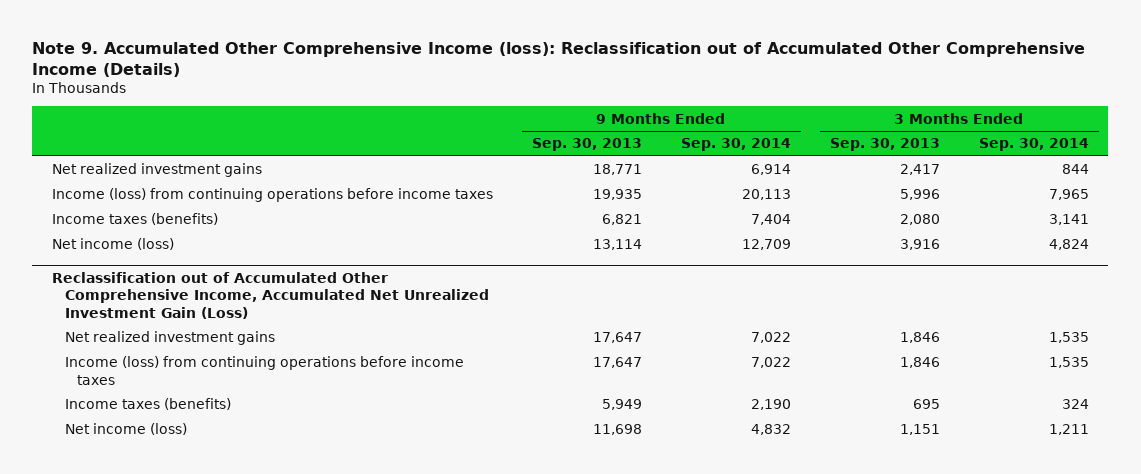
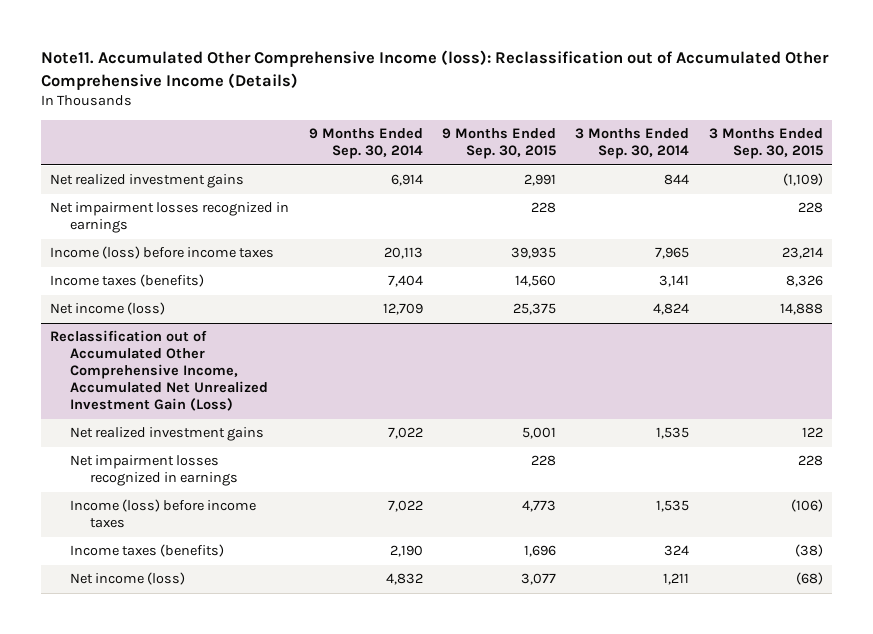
- Note 9. Accumulated Other Comprehensive Income (loss): Reclassification out of Accumulated Other Comprehensive Income (Details)
+ Note11. Accumulated Other Comprehensive Income (loss): Reclassification out of Accumulated Other Comprehensive Income (Details)
- | 9 Months Ended Sep. 30, 2013 | 9 Months Ended Sep. 30, 2014 | 3 Months Ended Sep. 30, 2013 | 3 Months Ended Sep. 30, 2014
+ | 9 Months Ended Sep. 30, 2014 | 9 Months Ended Sep. 30, 2015 | 3 Months Ended Sep. 30, 2014 | 3 Months Ended Sep. 30, 2015
- Income (loss) from continuing operations before income taxes | 19,935 | 20,113 | 5,996 | 7,965
+ Net impairment losses recognized in earnings | | 228 | | 228
+ Income (loss) before income taxes | 20,113 | 39,935 | 7,965 | 23,214
@ Reclassification out of Accumulated Other Comprehensive Income, Accumulated Net Unrealized Investment Gain (Loss)
- Income (loss) from continuing operations before income taxes | 17,647 | 7,022 | 1,846 | 1,535
+ Net impairment losses recognized in earnings | | 228 | | 228
+ Income (loss) before income taxes | 7,022 | 4,773 | 1,535 | (106)

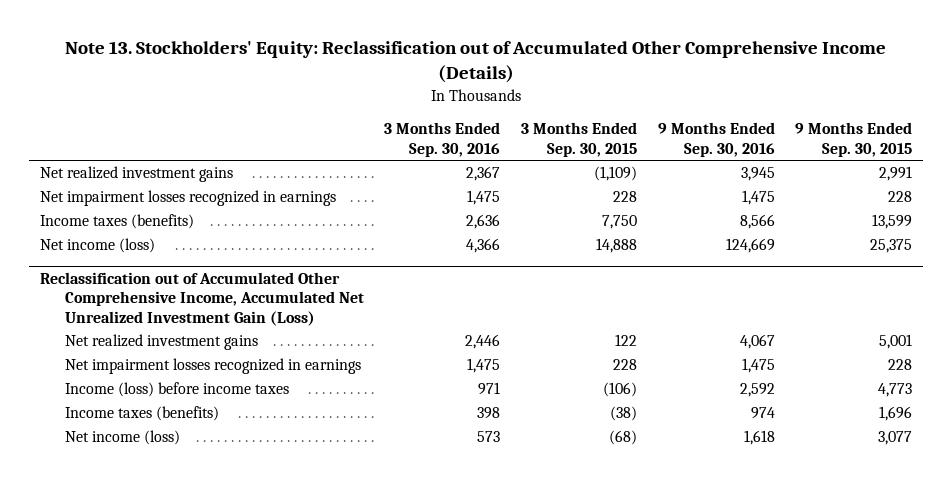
- Note11. Accumulated Other Comprehensive Income (loss): Reclassification out of Accumulated Other Comprehensive Income (Details)
+ Note 13. Stockholders' Equity: Reclassification out of Accumulated Other Comprehensive Income (Details)
- | 9 Months Ended Sep. 30, 2014 | 9 Months Ended Sep. 30, 2015 | 3 Months Ended Sep. 30, 2014 | 3 Months Ended Sep. 30, 2015
+ | 3 Months Ended Sep. 30, 2016 | 3 Months Ended Sep. 30, 2015 | 9 Months Ended Sep. 30, 2016 | 9 Months Ended Sep. 30, 2015
- Income (loss) before income taxes | 20,113 | 39,935 | 7,965 | 23,214
- Income taxes (benefits) | 7,404 | 14,560 | 3,141 | 8,326
+ Income taxes (benefits) | 2,636 | 7,750 | 8,566 | 13,599

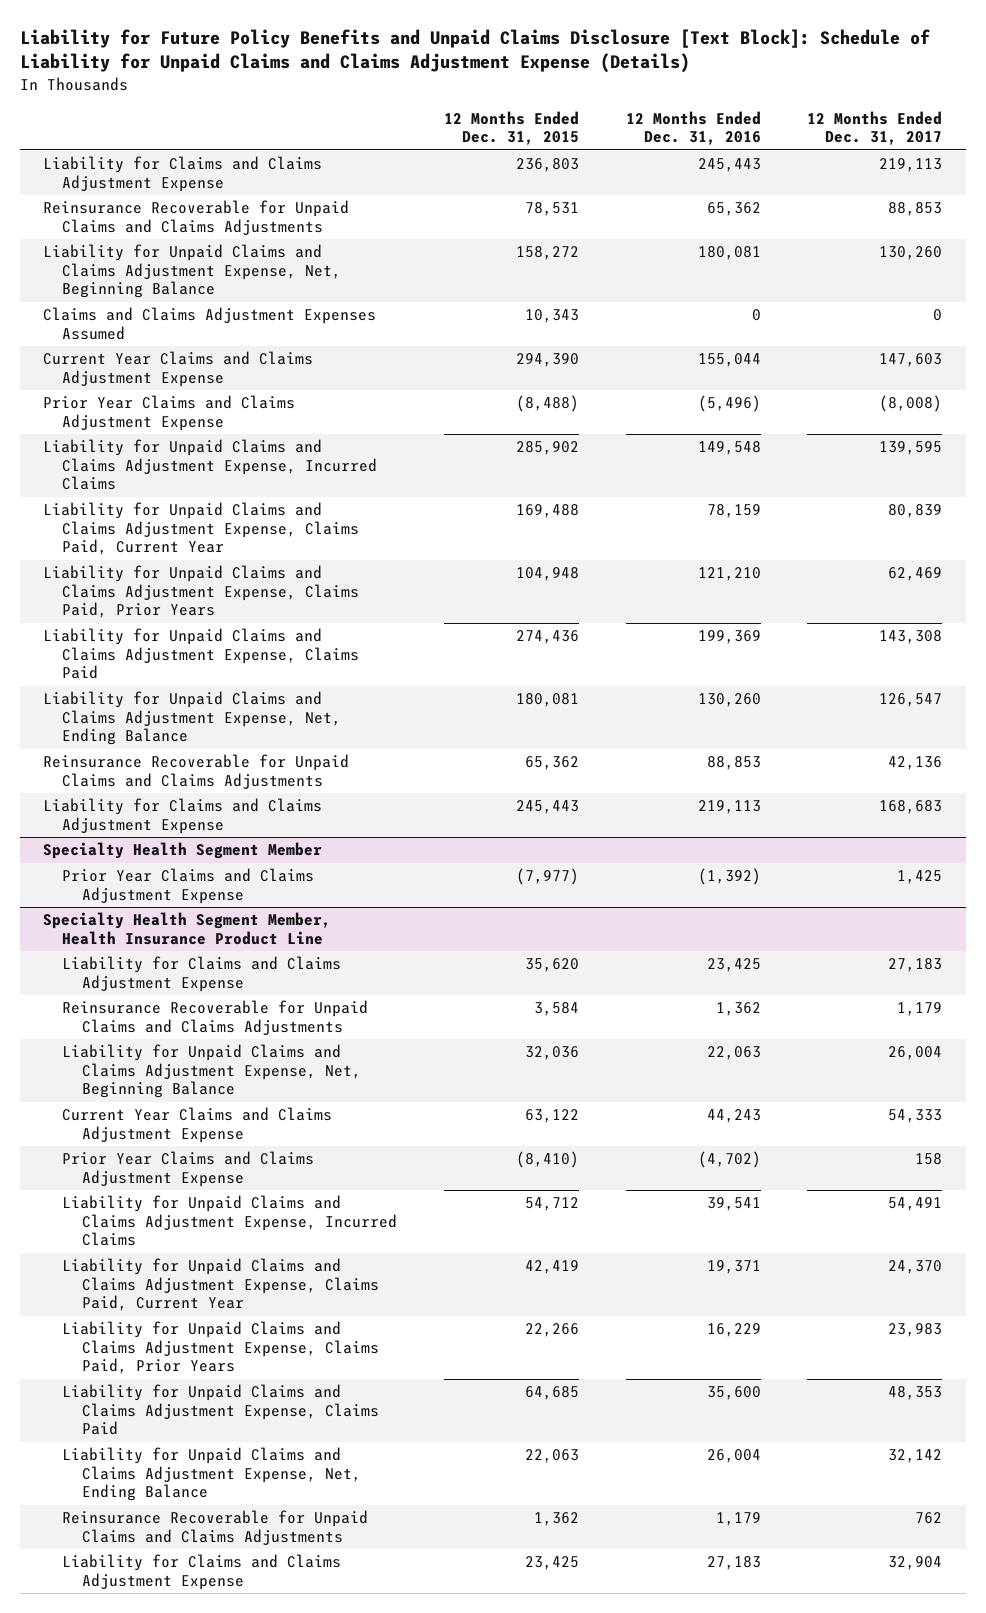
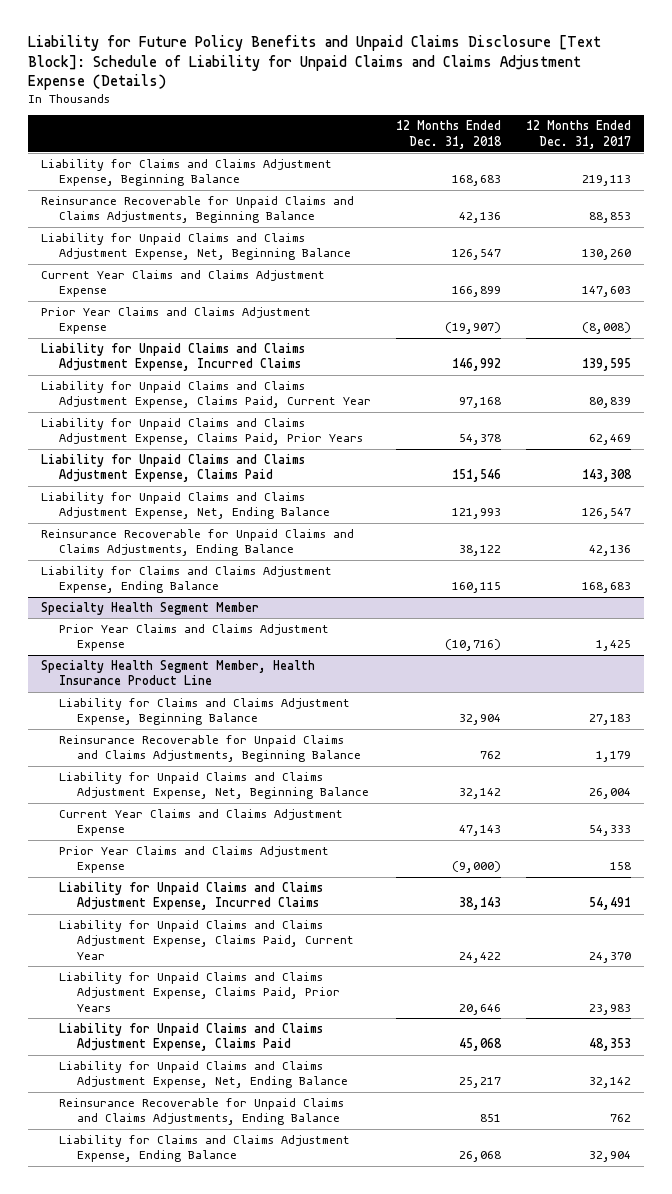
- | 12 Months Ended Dec. 31, 2015 | 12 Months Ended Dec. 31, 2016 | 12 Months Ended Dec. 31, 2017
+ | 12 Months Ended Dec. 31, 2018 | 12 Months Ended Dec. 31, 2017
- Liability for Claims and Claims Adjustment Expense | 236,803 | 245,443 | 219,113
- Reinsurance Recoverable for Unpaid Claims and Claims Adjustments | 78,531 | 65,362 | 88,853
+ Liability for Claims and Claims Adjustment Expense, Beginning Balance | 168,683 | 219,113
+ Reinsurance Recoverable for Unpaid Claims and Claims Adjustments, Beginning Balance | 42,136 | 88,853
- Claims and Claims Adjustment Expenses Assumed | 10,343 | 0 | 0
- Reinsurance Recoverable for Unpaid Claims and Claims Adjustments | 65,362 | 88,853 | 42,136
- Liability for Claims and Claims Adjustment Expense | 245,443 | 219,113 | 168,683
+ Reinsurance Recoverable for Unpaid Claims and Claims Adjustments, Ending Balance | 38,122 | 42,136
+ Liability for Claims and Claims Adjustment Expense, Ending Balance | 160,115 | 168,683
@ Specialty Health Segment Member, Health Insurance Product Line
- Liability for Claims and Claims Adjustment Expense | 35,620 | 23,425 | 27,183
- Reinsurance Recoverable for Unpaid Claims and Claims Adjustments | 3,584 | 1,362 | 1,179
+ Liability for Claims and Claims Adjustment Expense, Beginning Balance | 32,904 | 27,183
+ Reinsurance Recoverable for Unpaid Claims and Claims Adjustments, Beginning Balance | 762 | 1,179
- Reinsurance Recoverable for Unpaid Claims and Claims Adjustments | 1,362 | 1,179 | 762
- Liability for Claims and Claims Adjustment Expense | 23,425 | 27,183 | 32,904
+ Reinsurance Recoverable for Unpaid Claims and Claims Adjustments, Ending Balance | 851 | 762
+ Liability for Claims and Claims Adjustment Expense, Ending Balance | 26,068 | 32,904

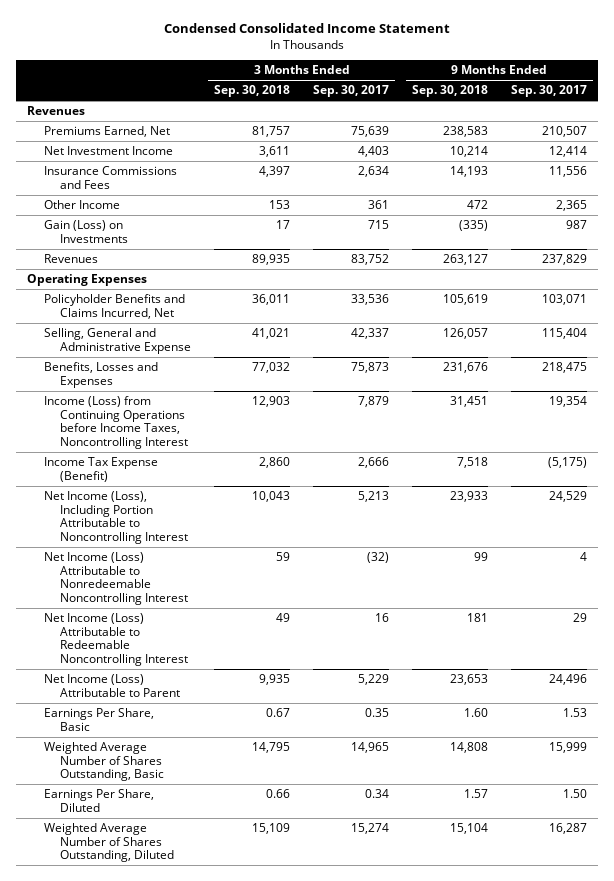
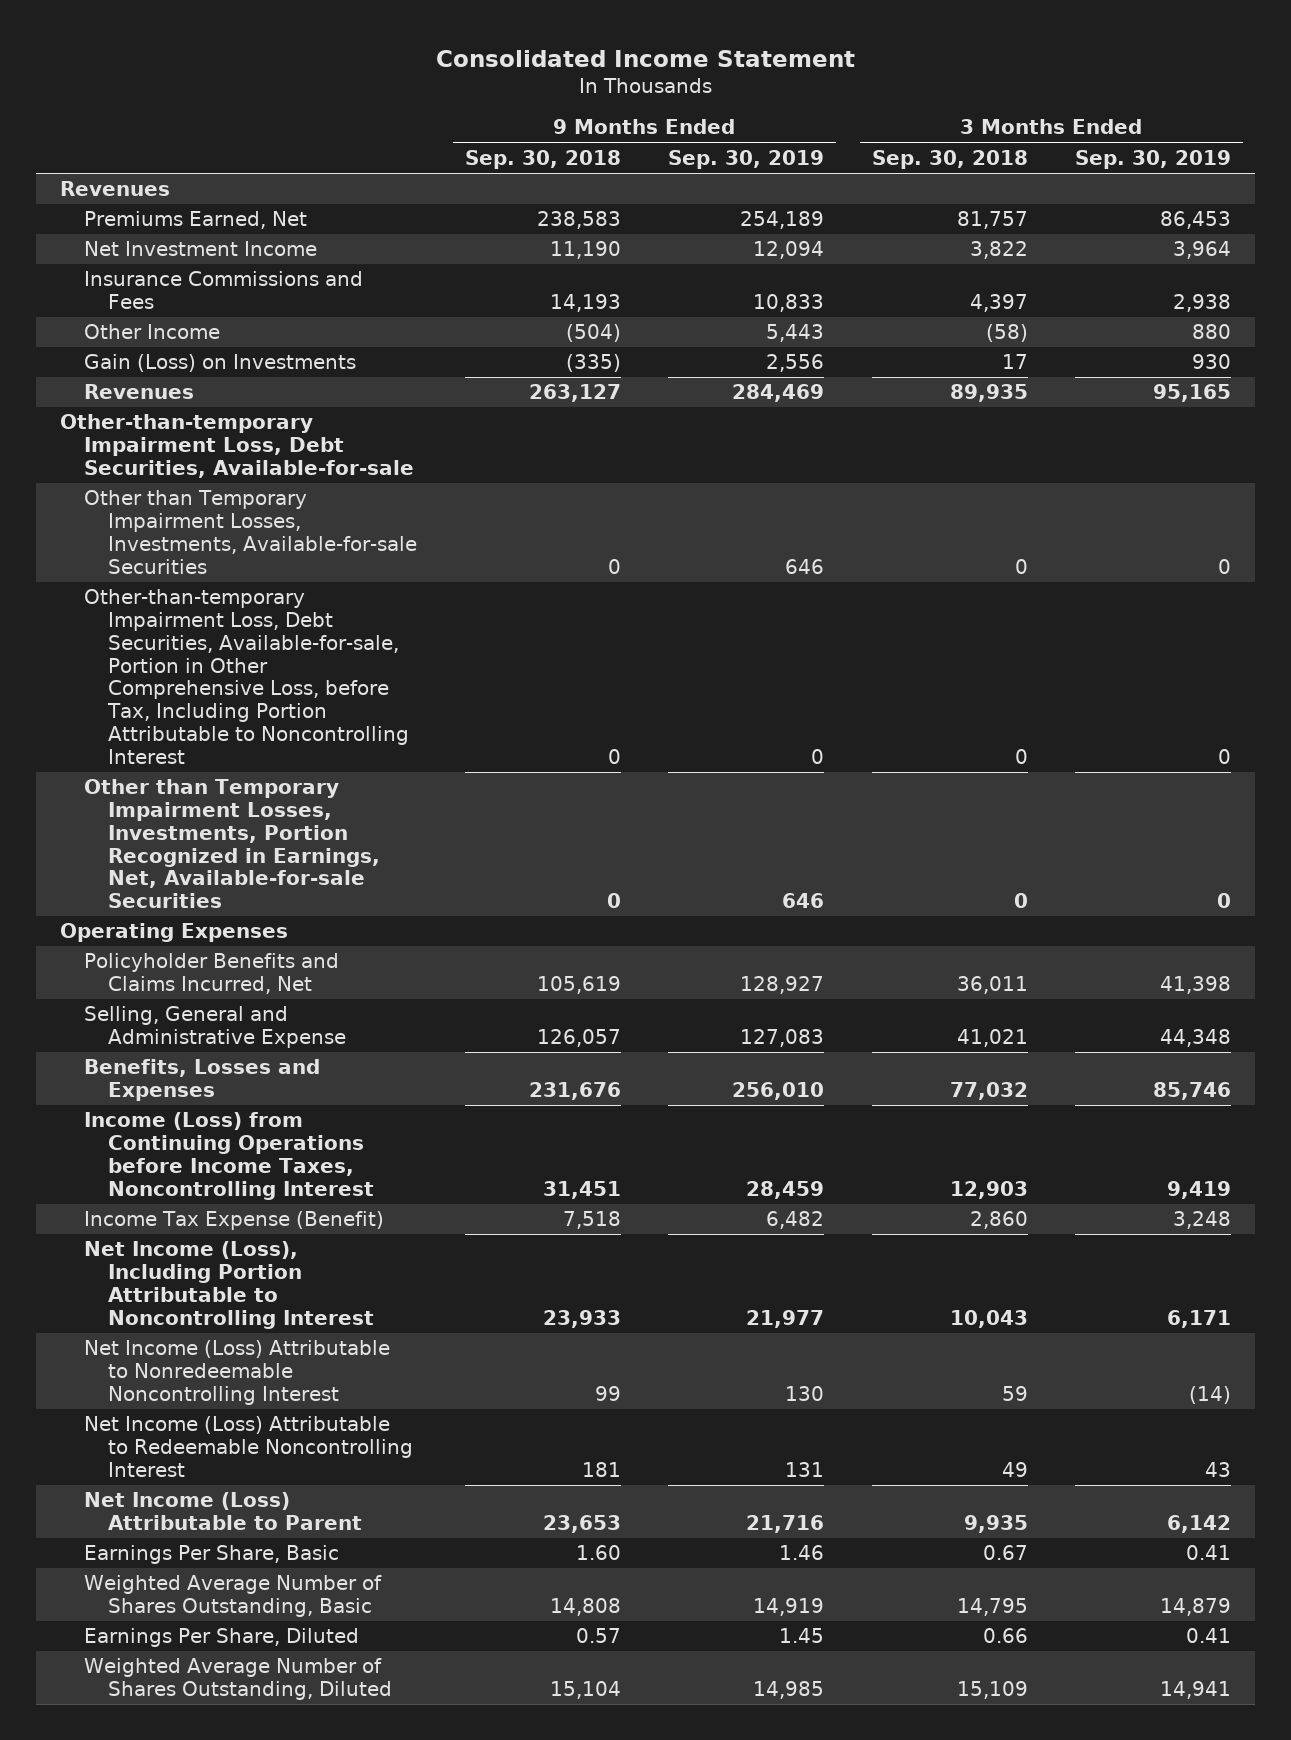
- Condensed Consolidated Income Statement
+ Consolidated Income Statement
- | 3 Months Ended Sep. 30, 2018 | 3 Months Ended Sep. 30, 2017 | 9 Months Ended Sep. 30, 2018 | 9 Months Ended Sep. 30, 2017
+ | 9 Months Ended Sep. 30, 2018 | 9 Months Ended Sep. 30, 2019 | 3 Months Ended Sep. 30, 2018 | 3 Months Ended Sep. 30, 2019
- Net Investment Income | 3,611 | 4,403 | 10,214 | 12,414
+ Net Investment Income | 11,190 | 12,094 | 3,822 | 3,964
- Other Income | 153 | 361 | 472 | 2,365
+ Other Income | (504) | 5,443 | (58) | 880
+ Other-than-temporary Impairment Loss, Debt Securities, Available-for-sale
+ Other than Temporary Impairment Losses, Investments, Available-for-sale Securities | 0 | 646 | 0 | 0
+ Other-than-temporary Impairment Loss, Debt Securities, Available-for-sale, Portion in Other Comprehensive Loss, before Tax, Including Portion Attributable to Noncontrolling Interest | 0 | 0 | 0 | 0
+ Other than Temporary Impairment Losses, Investments, Portion Recognized in Earnings, Net, Available-for-sale Securities | 0 | 646 | 0 | 0
- Earnings Per Share, Diluted | 0.66 | 0.34 | 1.57 | 1.50
+ Earnings Per Share, Diluted | 0.57 | 1.45 | 0.66 | 0.41

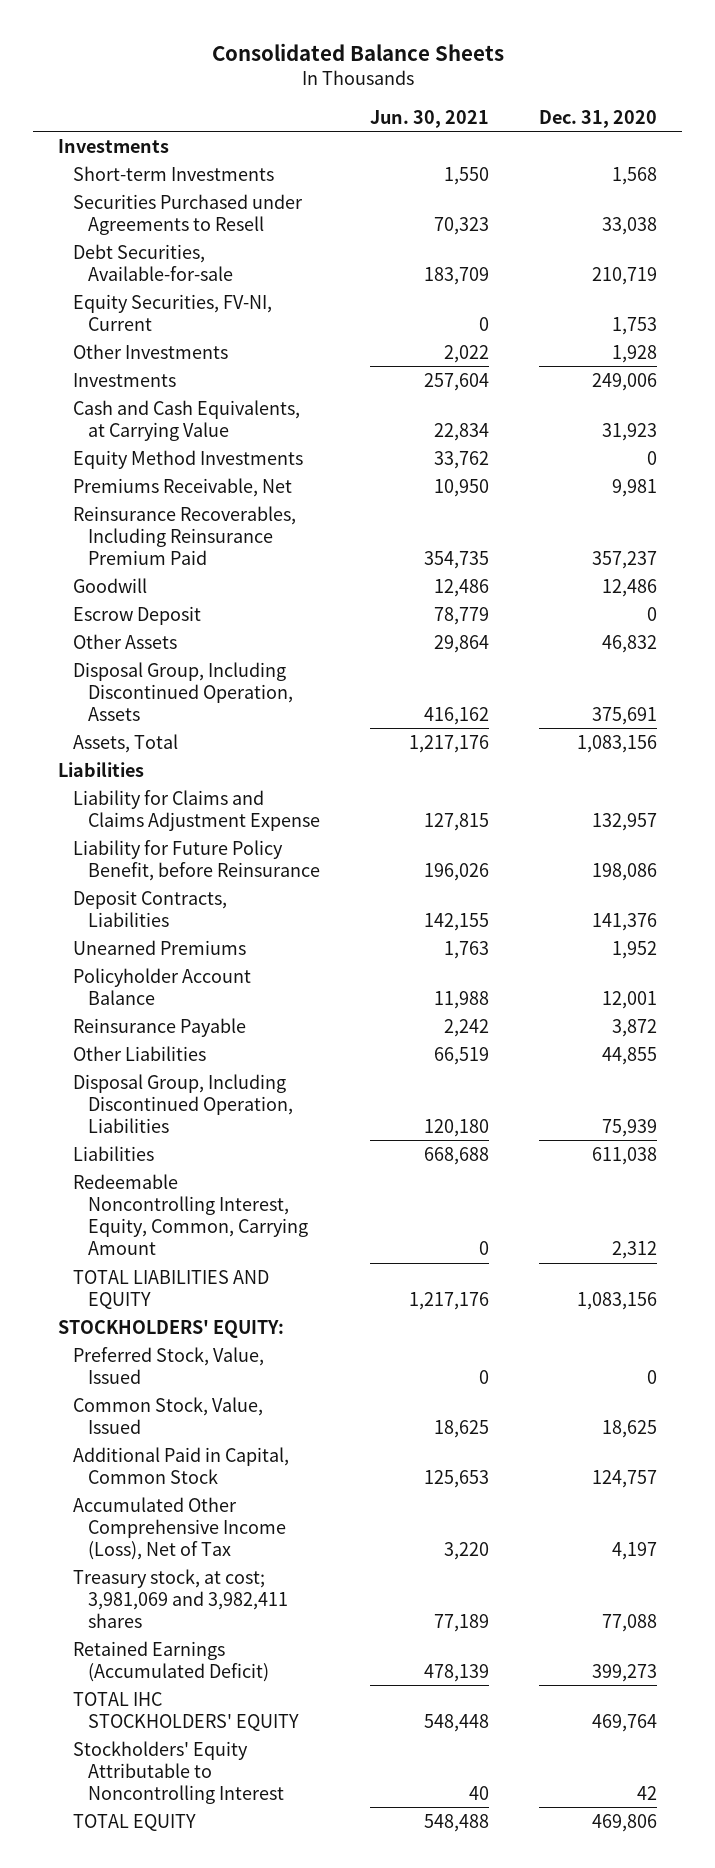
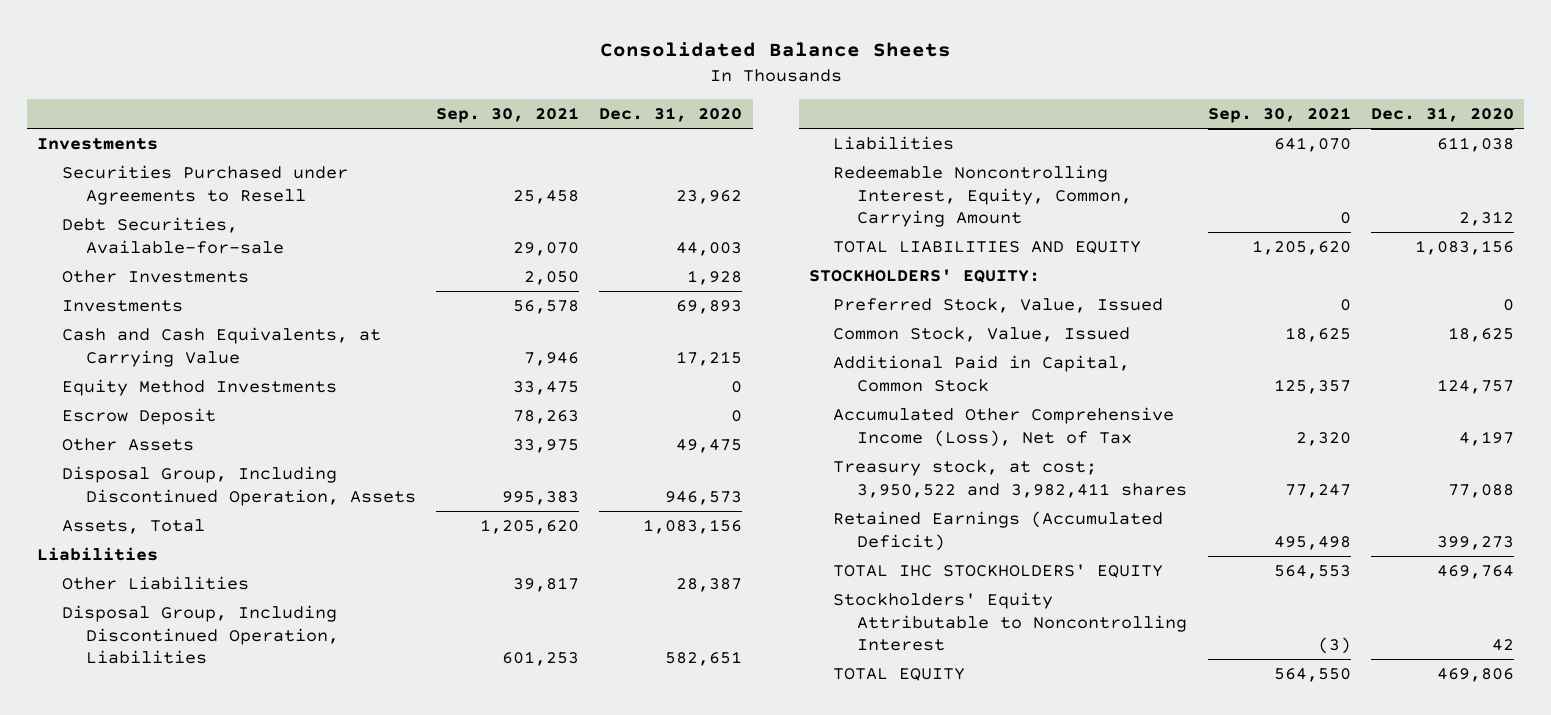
- | Jun. 30, 2021 | Dec. 31, 2020
+ | Sep. 30, 2021 | Dec. 31, 2020
- Short-term Investments | 1,550 | 1,568
- Securities Purchased under Agreements to Resell | 70,323 | 33,038
- Debt Securities, Available-for-sale | 183,709 | 210,719
- Equity Securities, FV-NI, Current | 0 | 1,753
+ Securities Purchased under Agreements to Resell | 25,458 | 23,962
+ Debt Securities, Available-for-sale | 29,070 | 44,003
- Investments | 257,604 | 249,006
- Cash and Cash Equivalents, at Carrying Value | 22,834 | 31,923
+ Investments | 56,578 | 69,893
+ Cash and Cash Equivalents, at Carrying Value | 7,946 | 17,215
- Premiums Receivable, Net | 10,950 | 9,981
- Reinsurance Recoverables, Including Reinsurance Premium Paid | 354,735 | 357,237
- Goodwill | 12,486 | 12,486
- Other Assets | 29,864 | 46,832
- Disposal Group, Including Discontinued Operation, Assets | 416,162 | 375,691
+ Other Assets | 33,975 | 49,475
+ Disposal Group, Including Discontinued Operation, Assets | 995,383 | 946,573
- Liability for Claims and Claims Adjustment Expense | 127,815 | 132,957
- Liability for Future Policy Benefit, before Reinsurance | 196,026 | 198,086
- Deposit Contracts, Liabilities | 142,155 | 141,376
- Unearned Premiums | 1,763 | 1,952
- Policyholder Account Balance | 11,988 | 12,001
- Reinsurance Payable | 2,242 | 3,872
- Other Liabilities | 66,519 | 44,855
- Disposal Group, Including Discontinued Operation, Liabilities | 120,180 | 75,939
+ Other Liabilities | 39,817 | 28,387
+ Disposal Group, Including Discontinued Operation, Liabilities | 601,253 | 582,651
- Treasury stock, at cost; 3,981,069 and 3,982,411 shares | 77,189 | 77,088
+ Treasury stock, at cost; 3,950,522 and 3,982,411 shares | 77,247 | 77,088

